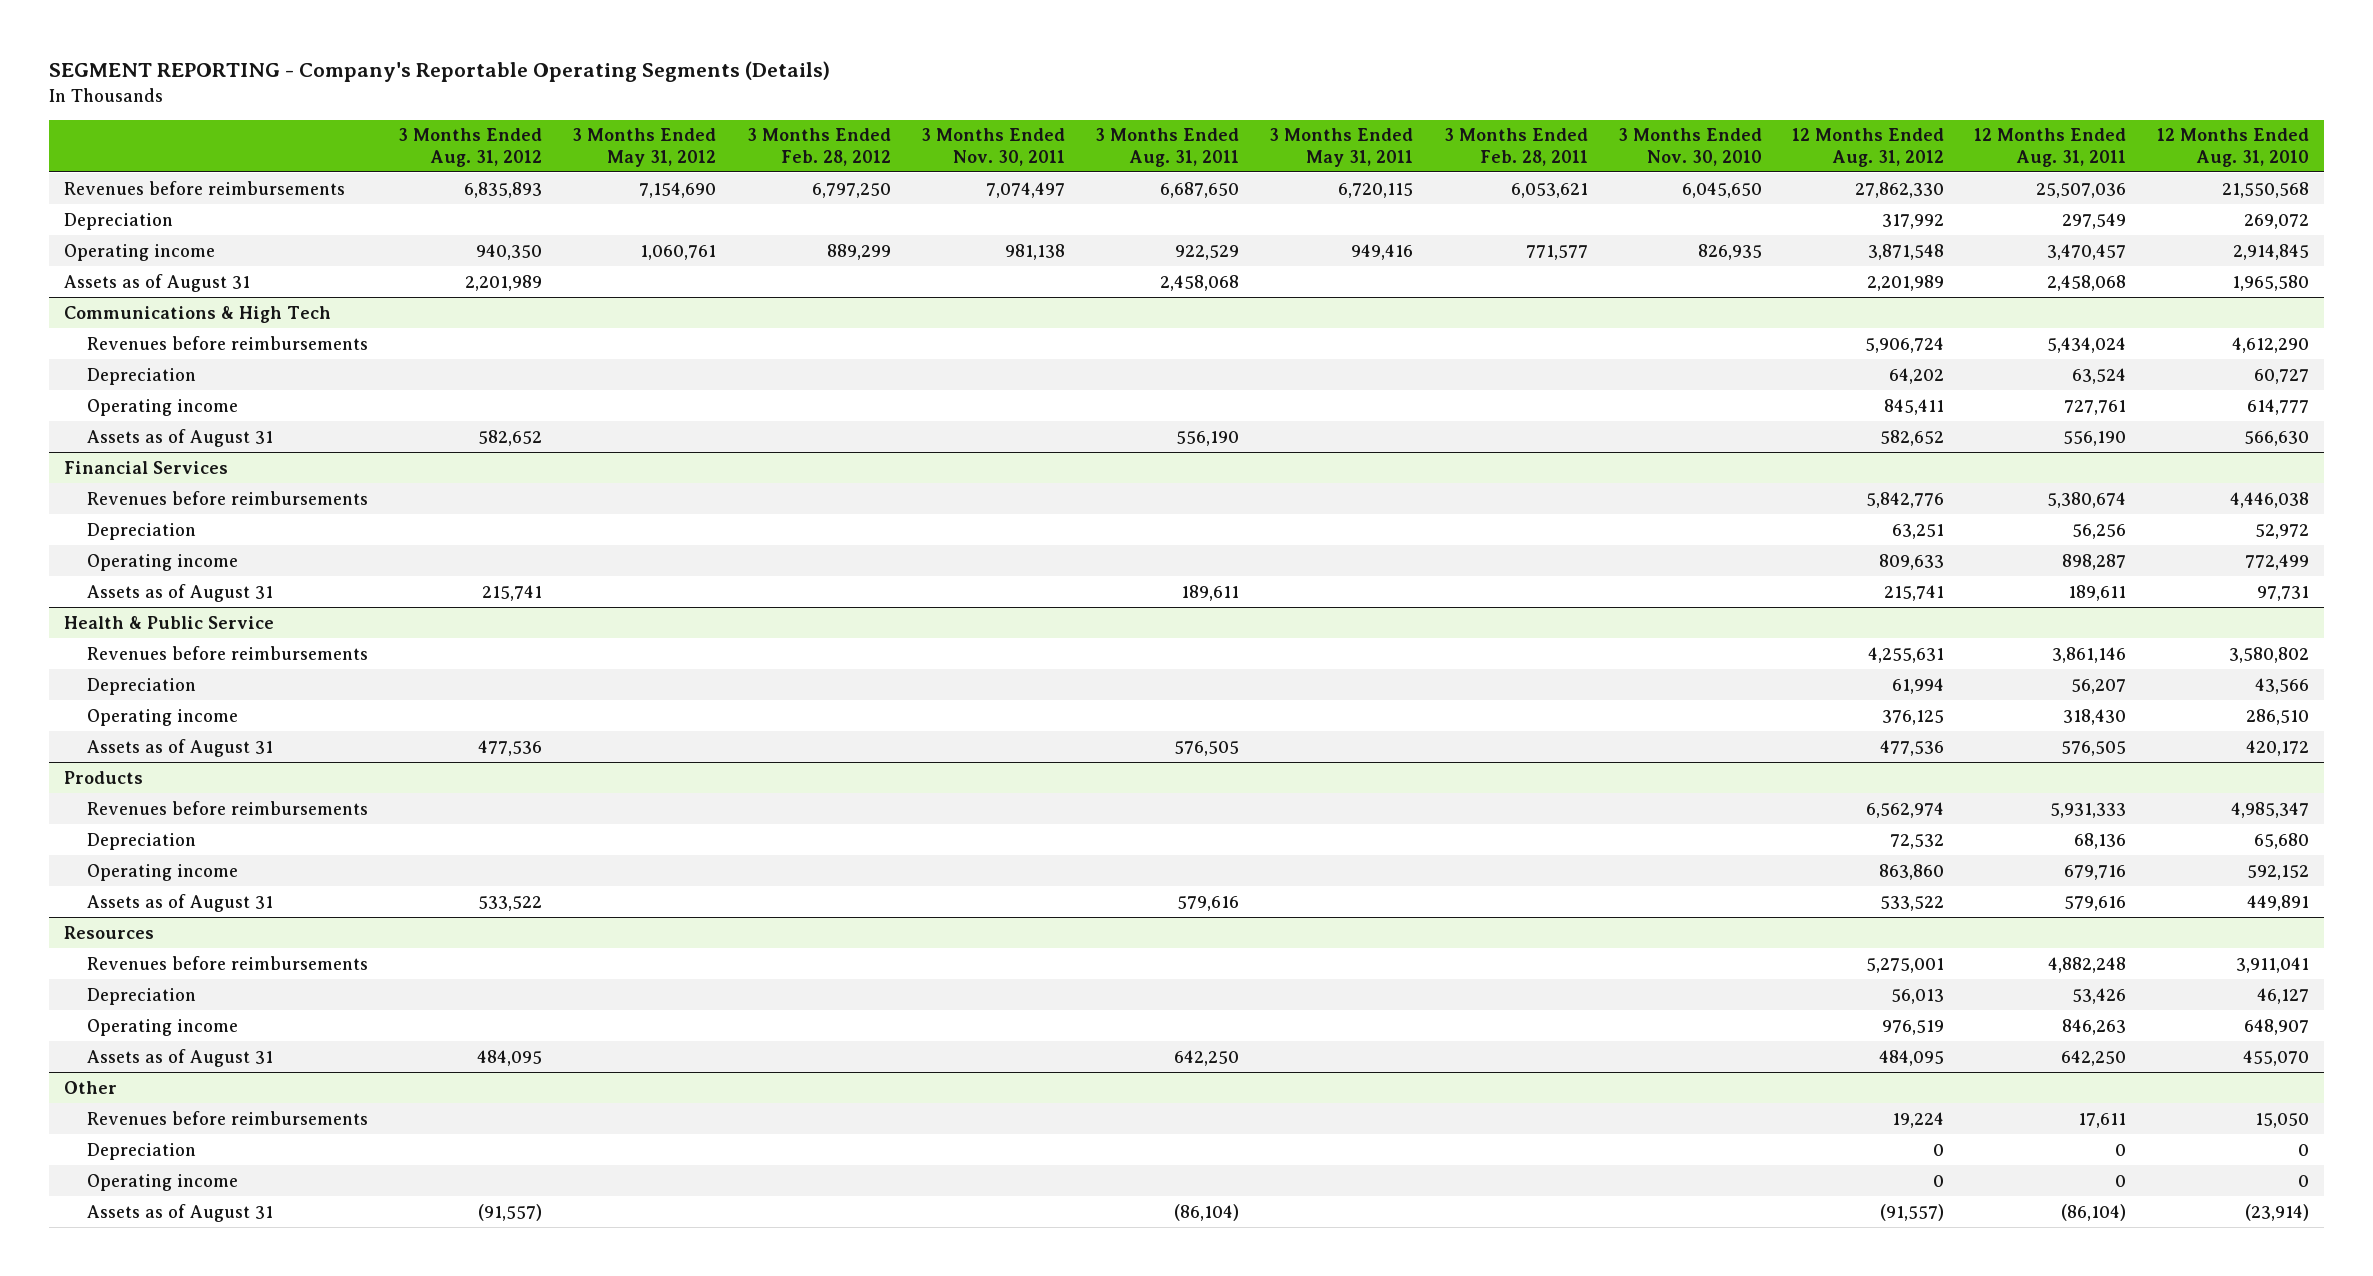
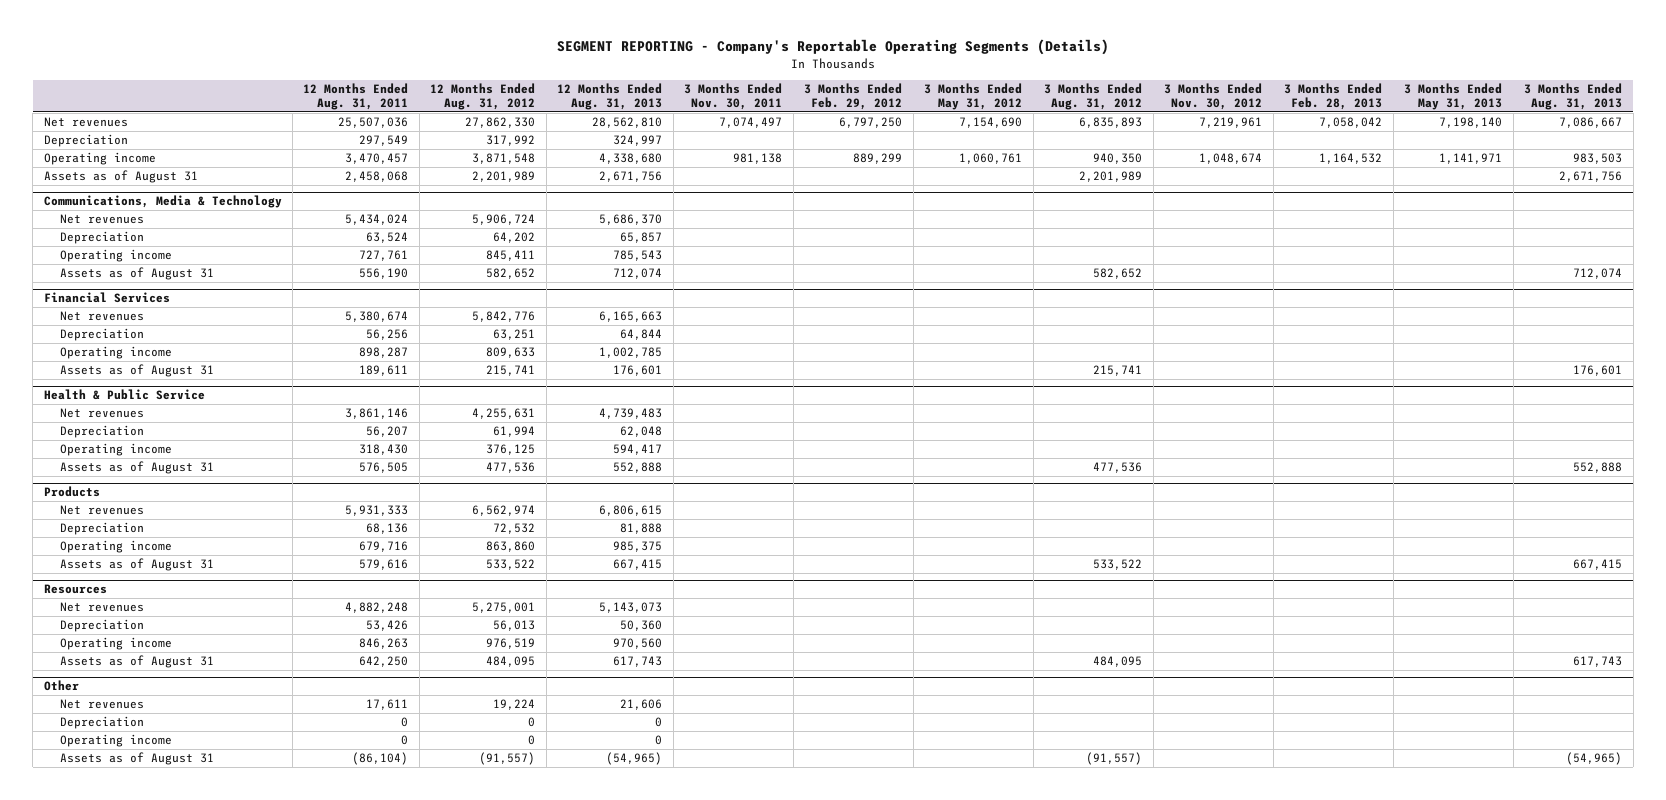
- | 3 Months Ended Aug. 31, 2012 | 3 Months Ended May 31, 2012 | 3 Months Ended Feb. 28, 2012 | 3 Months Ended Nov. 30, 2011 | 3 Months Ended Aug. 31, 2011 | 3 Months Ended May 31, 2011 | 3 Months Ended Feb. 28, 2011 | 3 Months Ended Nov. 30, 2010 | 12 Months Ended Aug. 31, 2012 | 12 Months Ended Aug. 31, 2011 | 12 Months Ended Aug. 31, 2010
+ | 12 Months Ended Aug. 31, 2011 | 12 Months Ended Aug. 31, 2012 | 12 Months Ended Aug. 31, 2013 | 3 Months Ended Nov. 30, 2011 | 3 Months Ended Feb. 29, 2012 | 3 Months Ended May 31, 2012 | 3 Months Ended Aug. 31, 2012 | 3 Months Ended Nov. 30, 2012 | 3 Months Ended Feb. 28, 2013 | 3 Months Ended May 31, 2013 | 3 Months Ended Aug. 31, 2013
- Revenues before reimbursements | 6,835,893 | 7,154,690 | 6,797,250 | 7,074,497 | 6,687,650 | 6,720,115 | 6,053,621 | 6,045,650 | 27,862,330 | 25,507,036 | 21,550,568
+ Net revenues | 25,507,036 | 27,862,330 | 28,562,810 | 7,074,497 | 6,797,250 | 7,154,690 | 6,835,893 | 7,219,961 | 7,058,042 | 7,198,140 | 7,086,667
- Communications & High Tech
- Revenues before reimbursements | | | | | | | | | 5,906,724 | 5,434,024 | 4,612,290
+ Communications, Media & Technology
+ Net revenues | 5,434,024 | 5,906,724 | 5,686,370 | | | | | | | |
@ Financial Services
- Revenues before reimbursements | | | | | | | | | 5,842,776 | 5,380,674 | 4,446,038
+ Net revenues | 5,380,674 | 5,842,776 | 6,165,663 | | | | | | | |
@ Health & Public Service
- Revenues before reimbursements | | | | | | | | | 4,255,631 | 3,861,146 | 3,580,802
+ Net revenues | 3,861,146 | 4,255,631 | 4,739,483 | | | | | | | |
@ Products
- Revenues before reimbursements | | | | | | | | | 6,562,974 | 5,931,333 | 4,985,347
+ Net revenues | 5,931,333 | 6,562,974 | 6,806,615 | | | | | | | |
@ Resources
- Revenues before reimbursements | | | | | | | | | 5,275,001 | 4,882,248 | 3,911,041
+ Net revenues | 4,882,248 | 5,275,001 | 5,143,073 | | | | | | | |
@ Other
- Revenues before reimbursements | | | | | | | | | 19,224 | 17,611 | 15,050
+ Net revenues | 17,611 | 19,224 | 21,606 | | | | | | | |

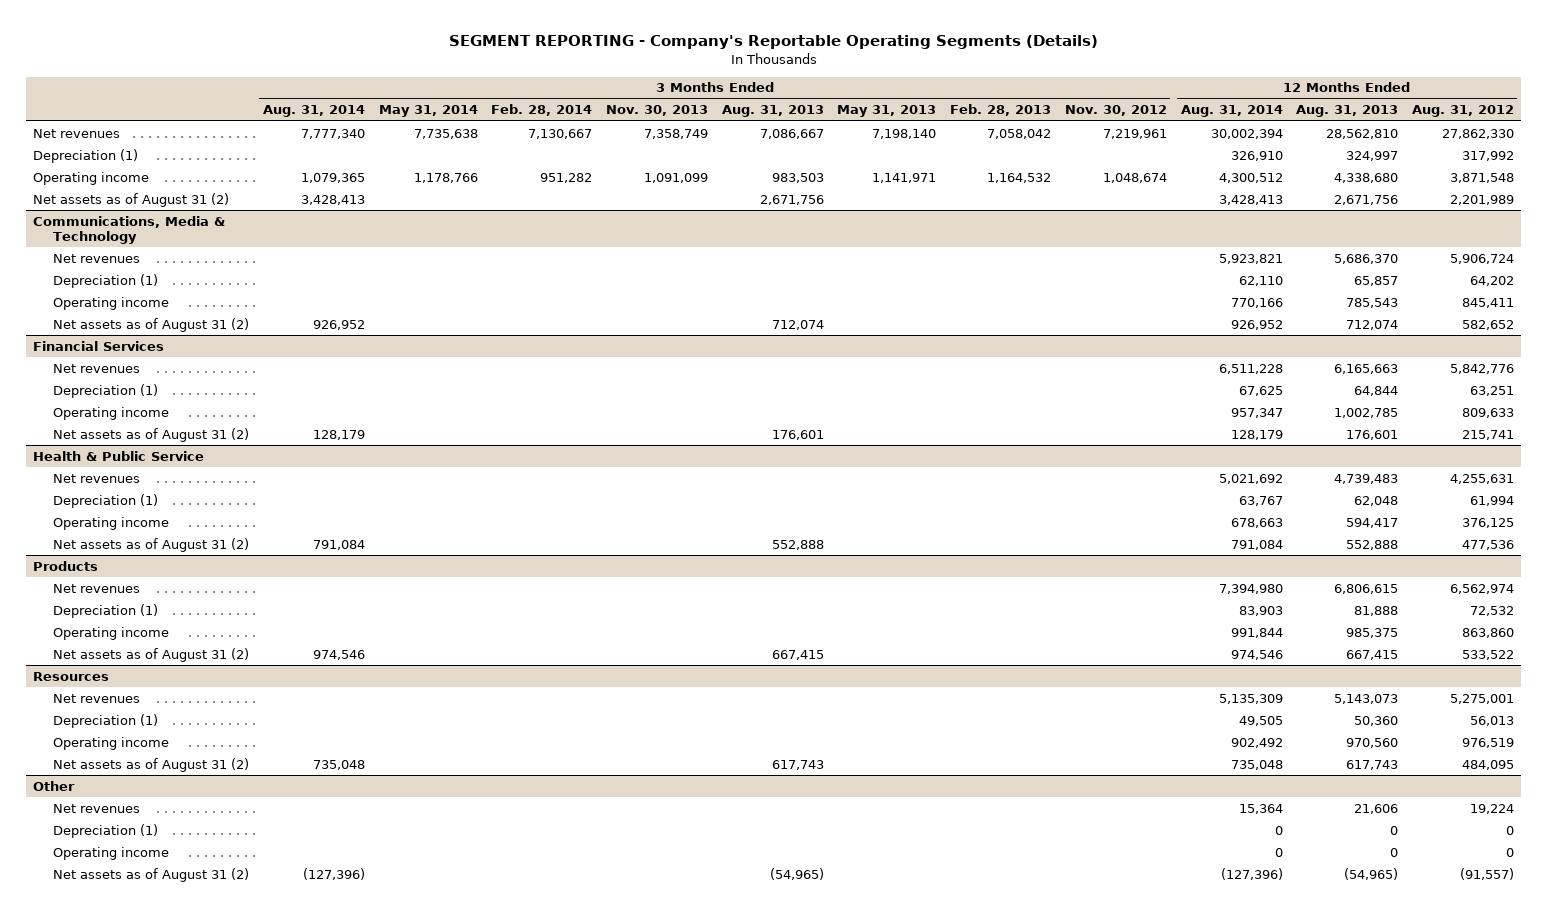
- | 12 Months Ended Aug. 31, 2011 | 12 Months Ended Aug. 31, 2012 | 12 Months Ended Aug. 31, 2013 | 3 Months Ended Nov. 30, 2011 | 3 Months Ended Feb. 29, 2012 | 3 Months Ended May 31, 2012 | 3 Months Ended Aug. 31, 2012 | 3 Months Ended Nov. 30, 2012 | 3 Months Ended Feb. 28, 2013 | 3 Months Ended May 31, 2013 | 3 Months Ended Aug. 31, 2013
+ | 3 Months Ended Aug. 31, 2014 | 3 Months Ended May 31, 2014 | 3 Months Ended Feb. 28, 2014 | 3 Months Ended Nov. 30, 2013 | 3 Months Ended Aug. 31, 2013 | 3 Months Ended May 31, 2013 | 3 Months Ended Feb. 28, 2013 | 3 Months Ended Nov. 30, 2012 | 12 Months Ended Aug. 31, 2014 | 12 Months Ended Aug. 31, 2013 | 12 Months Ended Aug. 31, 2012
- Depreciation | 297,549 | 317,992 | 324,997 | | | | | | | |
+ Depreciation (1) | | | | | | | | | 326,910 | 324,997 | 317,992
- Assets as of August 31 | 2,458,068 | 2,201,989 | 2,671,756 | | | | 2,201,989 | | | | 2,671,756
+ Net assets as of August 31 (2) | 3,428,413 | | | | 2,671,756 | | | | 3,428,413 | 2,671,756 | 2,201,989
@ Communications, Media & Technology
- Depreciation | 63,524 | 64,202 | 65,857 | | | | | | | |
+ Depreciation (1) | | | | | | | | | 62,110 | 65,857 | 64,202
- Assets as of August 31 | 556,190 | 582,652 | 712,074 | | | | 582,652 | | | | 712,074
+ Net assets as of August 31 (2) | 926,952 | | | | 712,074 | | | | 926,952 | 712,074 | 582,652
@ Financial Services
- Depreciation | 56,256 | 63,251 | 64,844 | | | | | | | |
+ Depreciation (1) | | | | | | | | | 67,625 | 64,844 | 63,251
- Assets as of August 31 | 189,611 | 215,741 | 176,601 | | | | 215,741 | | | | 176,601
+ Net assets as of August 31 (2) | 128,179 | | | | 176,601 | | | | 128,179 | 176,601 | 215,741
@ Health & Public Service
- Depreciation | 56,207 | 61,994 | 62,048 | | | | | | | |
+ Depreciation (1) | | | | | | | | | 63,767 | 62,048 | 61,994
- Assets as of August 31 | 576,505 | 477,536 | 552,888 | | | | 477,536 | | | | 552,888
+ Net assets as of August 31 (2) | 791,084 | | | | 552,888 | | | | 791,084 | 552,888 | 477,536
@ Products
- Depreciation | 68,136 | 72,532 | 81,888 | | | | | | | |
+ Depreciation (1) | | | | | | | | | 83,903 | 81,888 | 72,532
- Assets as of August 31 | 579,616 | 533,522 | 667,415 | | | | 533,522 | | | | 667,415
+ Net assets as of August 31 (2) | 974,546 | | | | 667,415 | | | | 974,546 | 667,415 | 533,522
@ Resources
- Depreciation | 53,426 | 56,013 | 50,360 | | | | | | | |
+ Depreciation (1) | | | | | | | | | 49,505 | 50,360 | 56,013
- Assets as of August 31 | 642,250 | 484,095 | 617,743 | | | | 484,095 | | | | 617,743
+ Net assets as of August 31 (2) | 735,048 | | | | 617,743 | | | | 735,048 | 617,743 | 484,095
@ Other
- Depreciation | 0 | 0 | 0 | | | | | | | |
+ Depreciation (1) | | | | | | | | | 0 | 0 | 0
- Assets as of August 31 | (86,104) | (91,557) | (54,965) | | | | (91,557) | | | | (54,965)
+ Net assets as of August 31 (2) | (127,396) | | | | (54,965) | | | | (127,396) | (54,965) | (91,557)

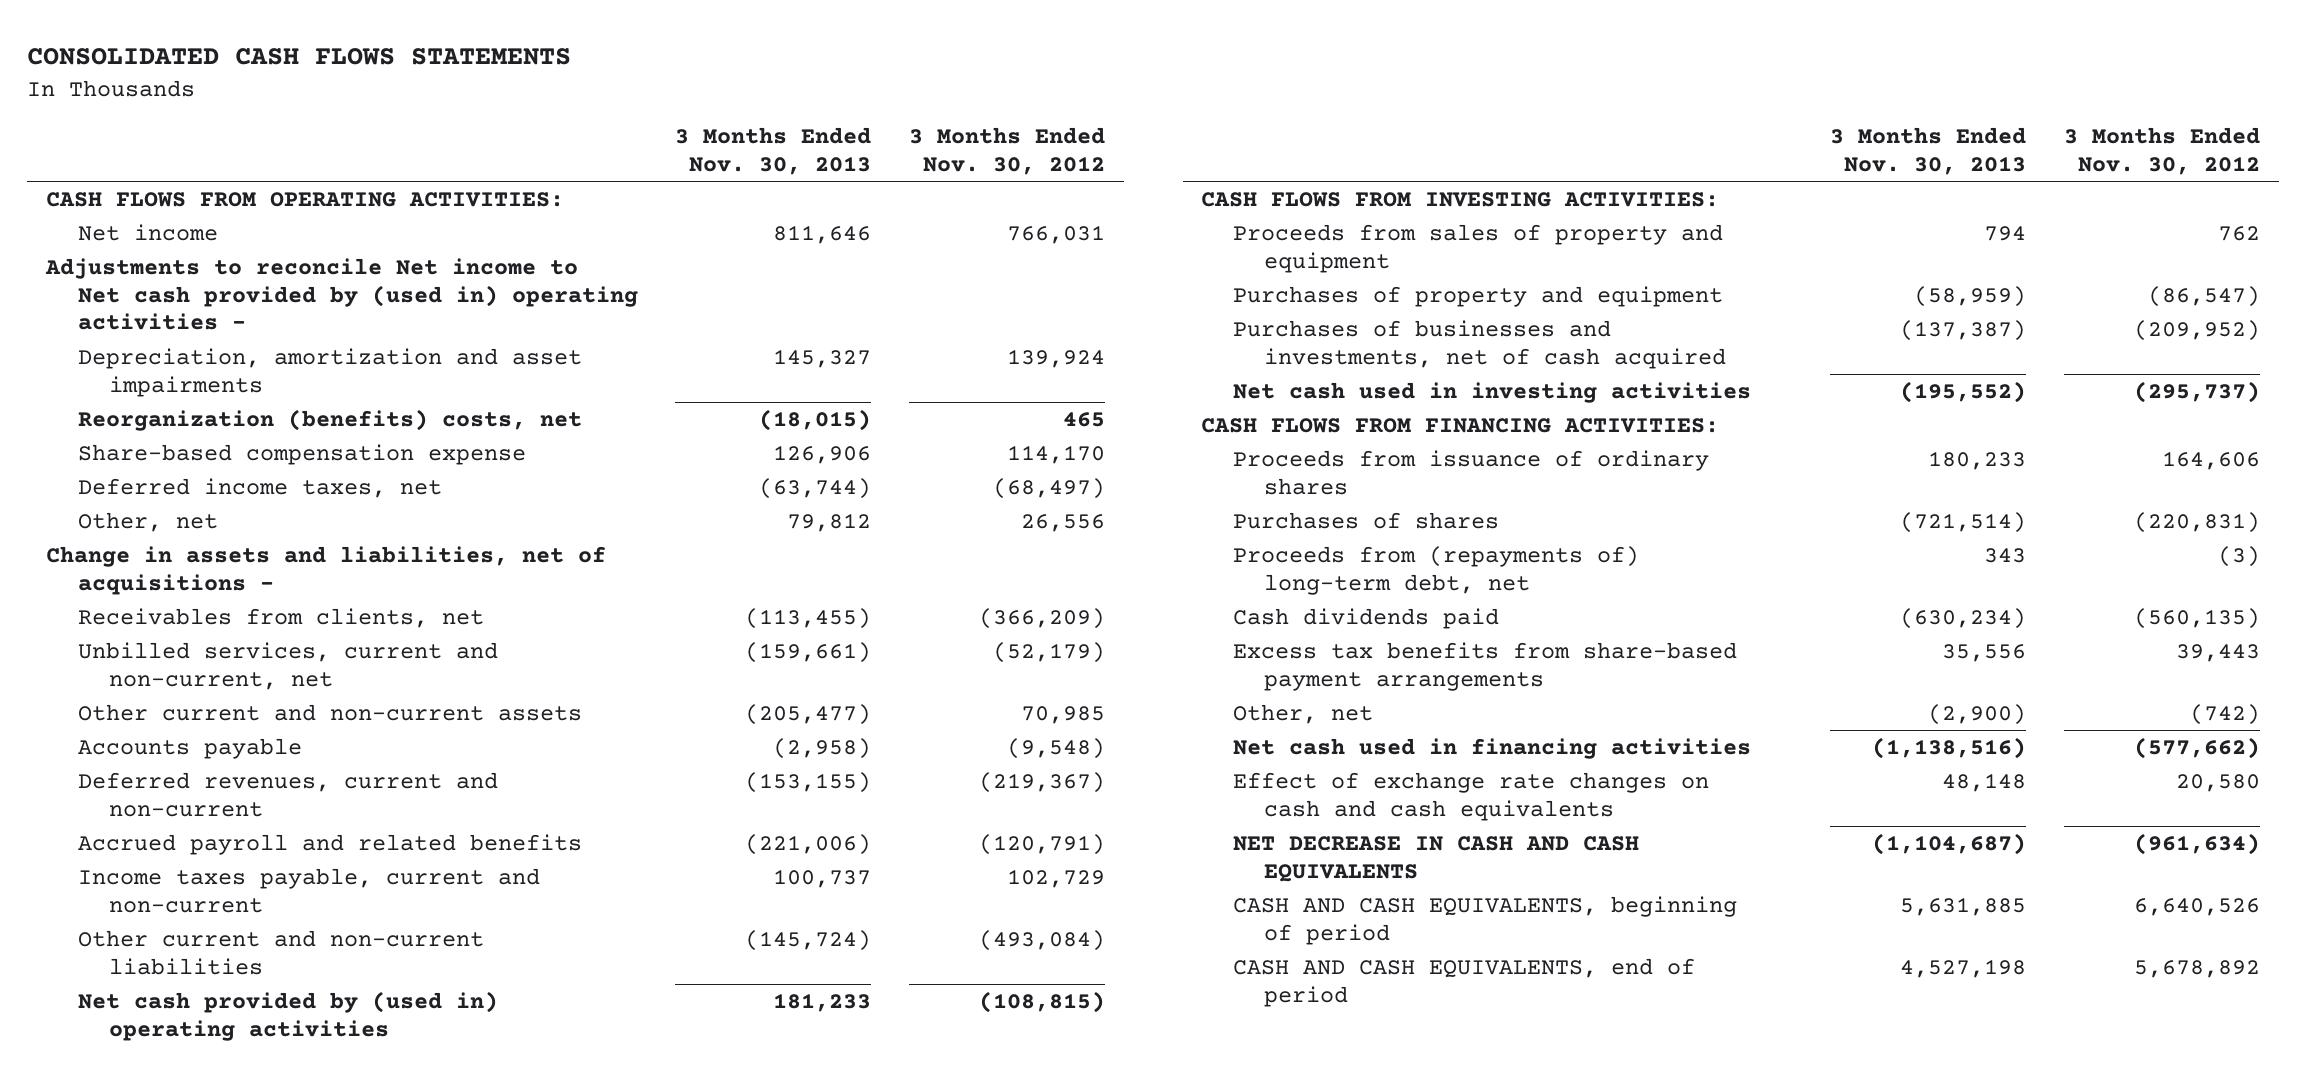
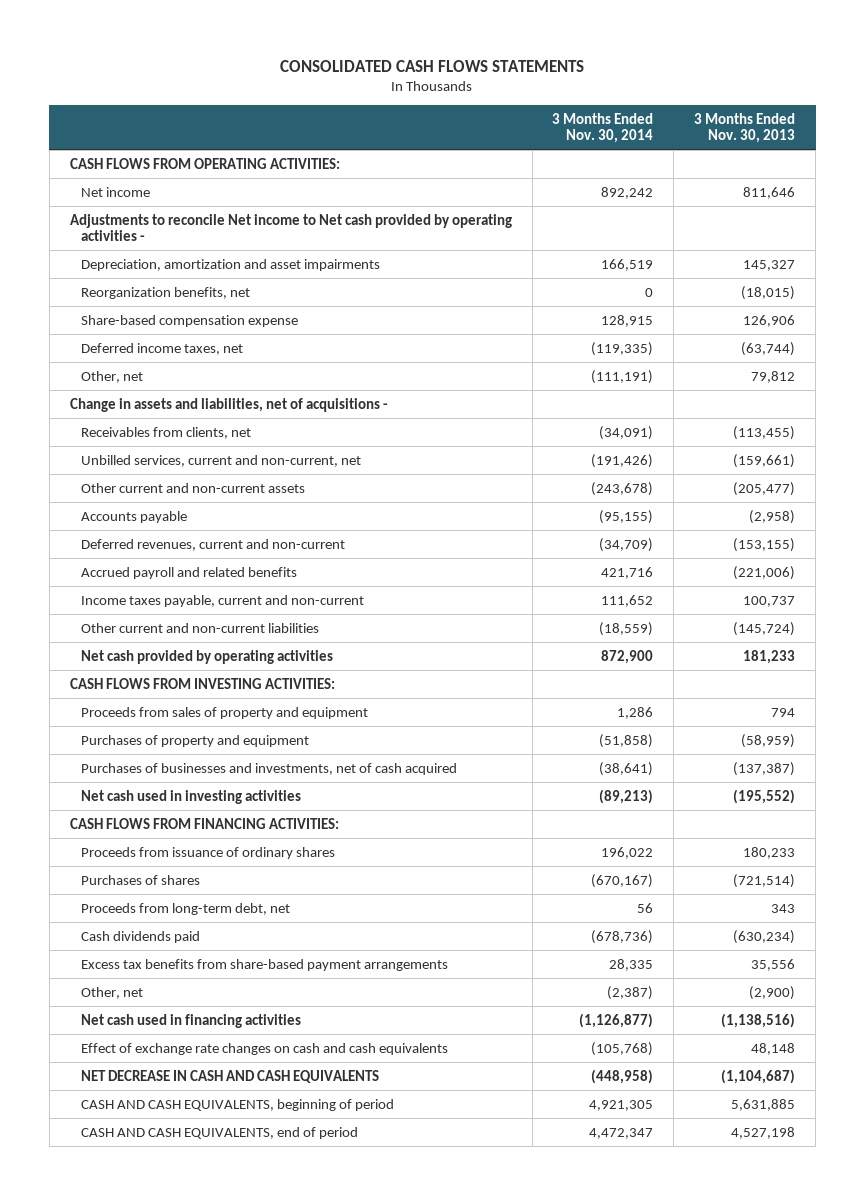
- | 3 Months Ended Nov. 30, 2013 | 3 Months Ended Nov. 30, 2012
+ | 3 Months Ended Nov. 30, 2014 | 3 Months Ended Nov. 30, 2013
- Adjustments to reconcile Net income to Net cash provided by (used in) operating activities -
+ Adjustments to reconcile Net income to Net cash provided by operating activities -
- Reorganization (benefits) costs, net | (18,015) | 465
+ Reorganization benefits, net | 0 | (18,015)
- Net cash provided by (used in) operating activities | 181,233 | (108,815)
+ Net cash provided by operating activities | 872,900 | 181,233
- Proceeds from (repayments of) long-term debt, net | 343 | (3)
+ Proceeds from long-term debt, net | 56 | 343

